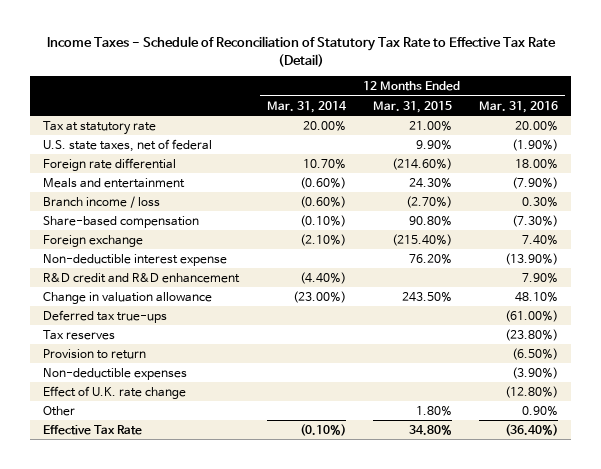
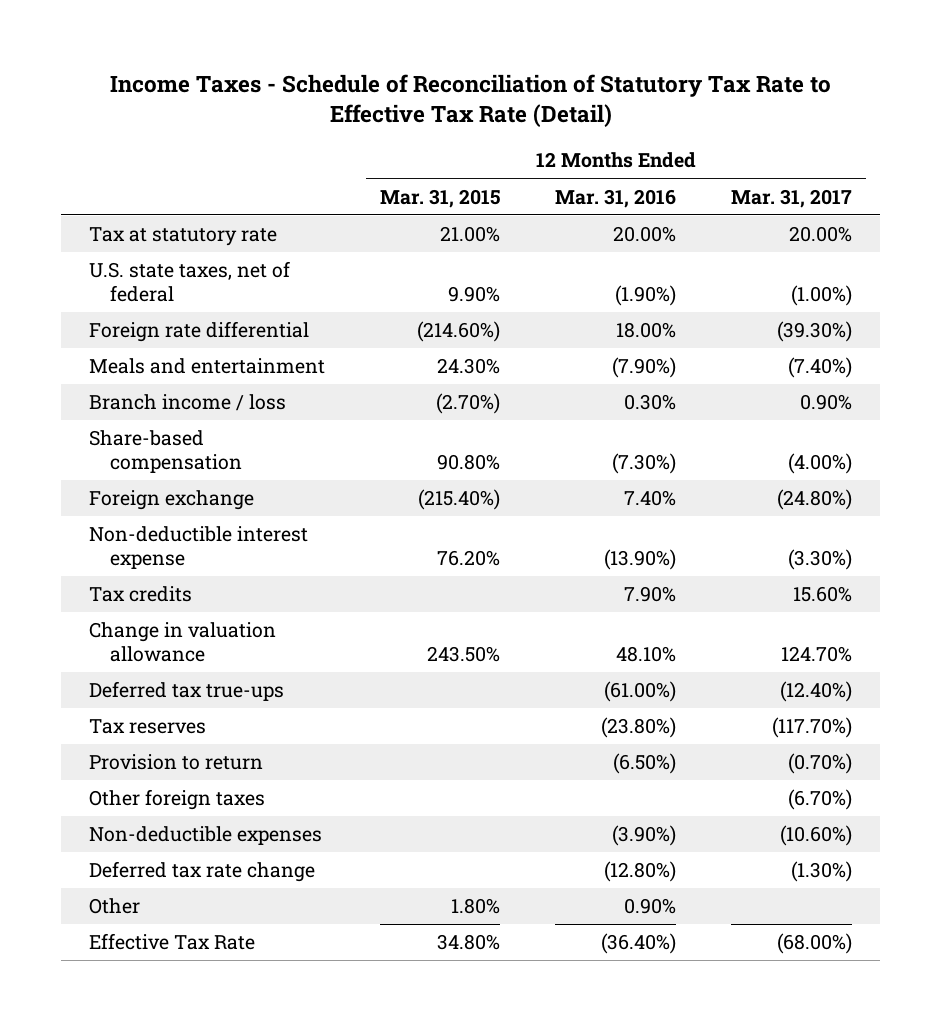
- | 12 Months Ended Mar. 31, 2014 | 12 Months Ended Mar. 31, 2015 | 12 Months Ended Mar. 31, 2016
+ | 12 Months Ended Mar. 31, 2015 | 12 Months Ended Mar. 31, 2016 | 12 Months Ended Mar. 31, 2017
- R&D credit and R&D enhancement | (4.40%) | | 7.90%
+ Tax credits | | 7.90% | 15.60%
+ Other foreign taxes | | | (6.70%)
- Effect of U.K. rate change | | | (12.80%)
+ Deferred tax rate change | | (12.80%) | (1.30%)

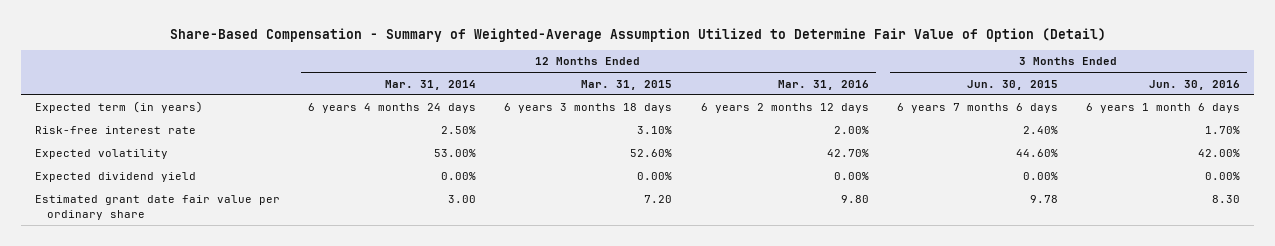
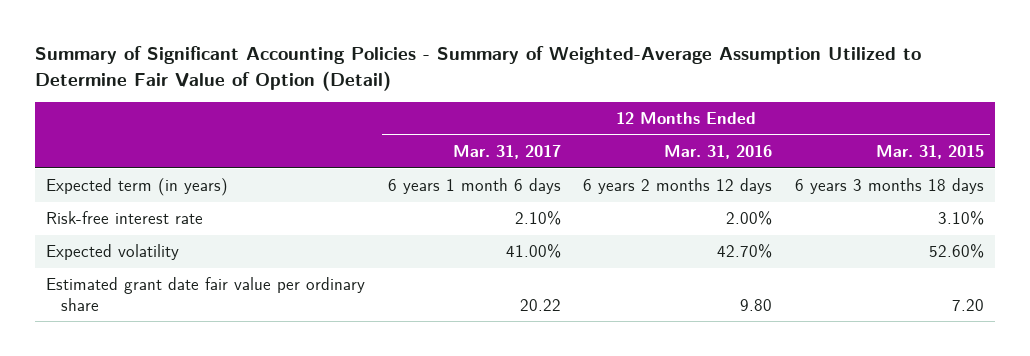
- Share-Based Compensation - Summary of Weighted-Average Assumption Utilized to Determine Fair Value of Option (Detail)
+ Summary of Significant Accounting Policies - Summary of Weighted-Average Assumption Utilized to Determine Fair Value of Option (Detail)
- | 12 Months Ended Mar. 31, 2014 | 12 Months Ended Mar. 31, 2015 | 12 Months Ended Mar. 31, 2016 | 3 Months Ended Jun. 30, 2015 | 3 Months Ended Jun. 30, 2016
+ | 12 Months Ended Mar. 31, 2017 | 12 Months Ended Mar. 31, 2016 | 12 Months Ended Mar. 31, 2015
- Expected dividend yield | 0.00% | 0.00% | 0.00% | 0.00% | 0.00%

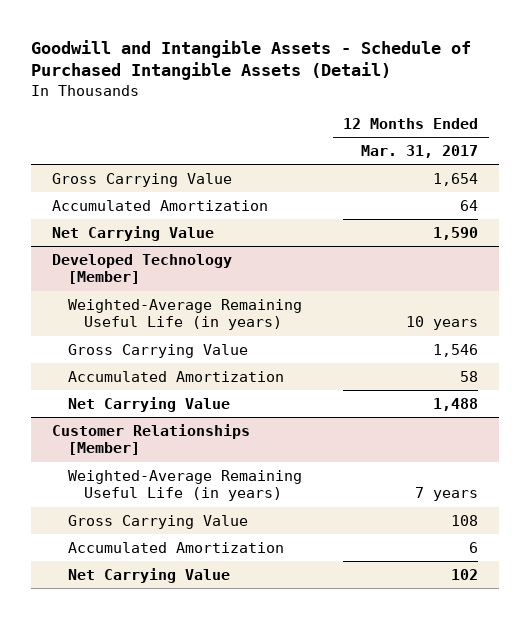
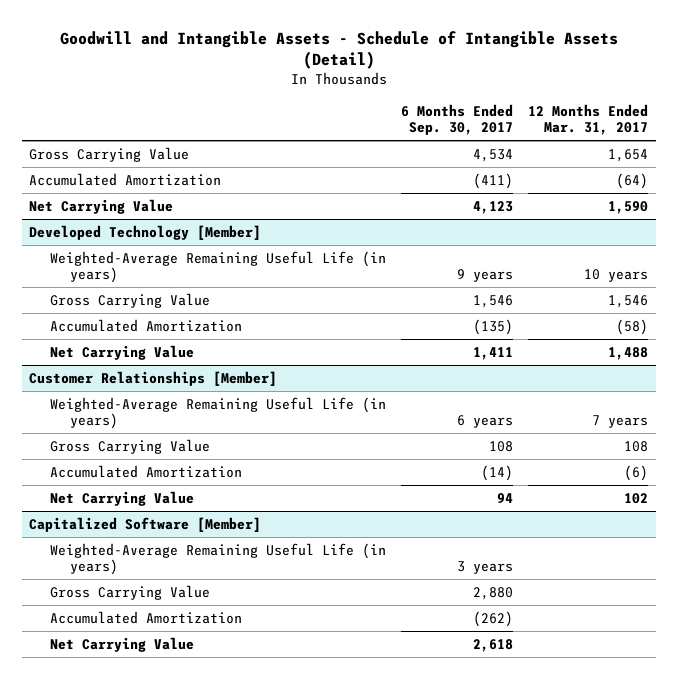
- Goodwill and Intangible Assets - Schedule of Purchased Intangible Assets (Detail)
+ Goodwill and Intangible Assets - Schedule of Intangible Assets (Detail)
- | 12 Months Ended Mar. 31, 2017
+ | 6 Months Ended Sep. 30, 2017 | 12 Months Ended Mar. 31, 2017
- Accumulated Amortization | 64
+ Accumulated Amortization | (411) | (64)
@ Developed Technology [Member]
- Accumulated Amortization | 58
+ Accumulated Amortization | (135) | (58)
@ Customer Relationships [Member]
- Accumulated Amortization | 6
+ Accumulated Amortization | (14) | (6)
+ Capitalized Software [Member]
+ Weighted-Average Remaining Useful Life (in years) | 3 years |
+ Gross Carrying Value | 2,880 |
+ Accumulated Amortization | (262) |
+ Net Carrying Value | 2,618 |

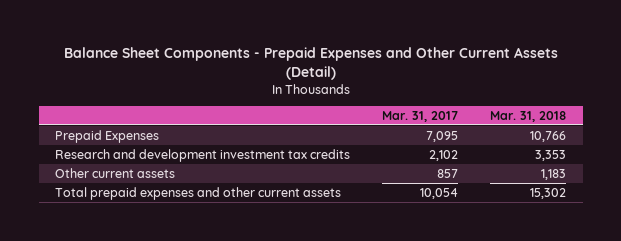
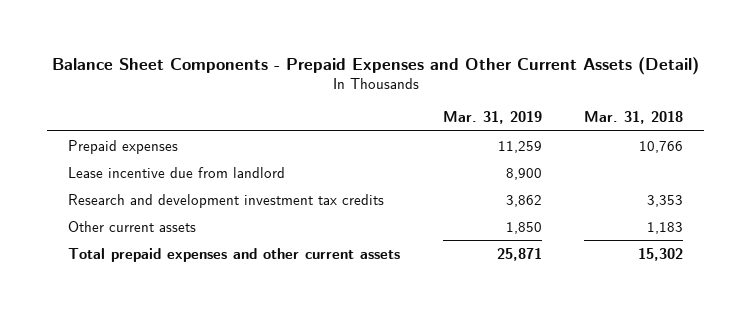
- | Mar. 31, 2017 | Mar. 31, 2018
+ | Mar. 31, 2019 | Mar. 31, 2018
- Prepaid Expenses | 7,095 | 10,766
+ Prepaid expenses | 11,259 | 10,766
+ Lease incentive due from landlord | 8,900 |

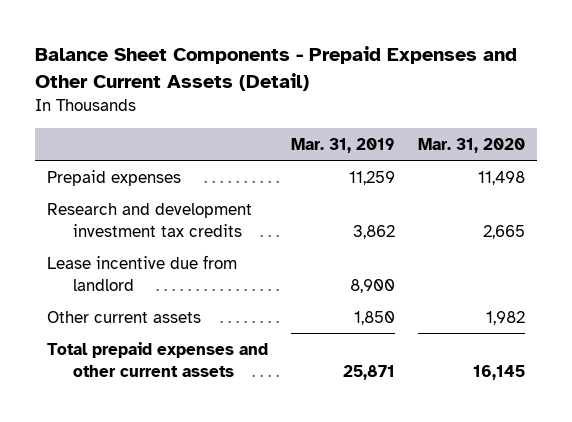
- | Mar. 31, 2019 | Mar. 31, 2018
+ | Mar. 31, 2019 | Mar. 31, 2020
moved down: Lease incentive due from landlord | 8,900 |

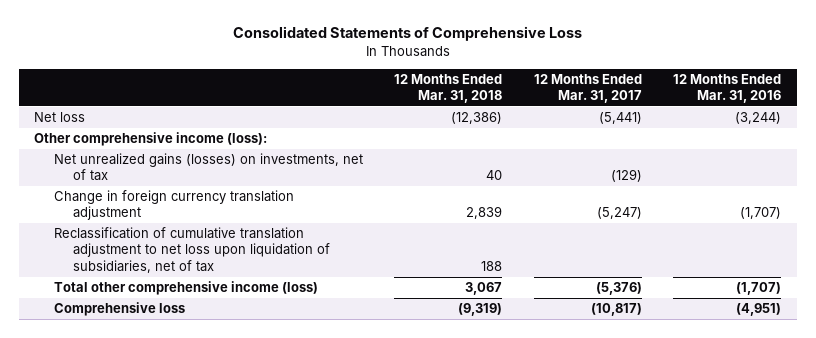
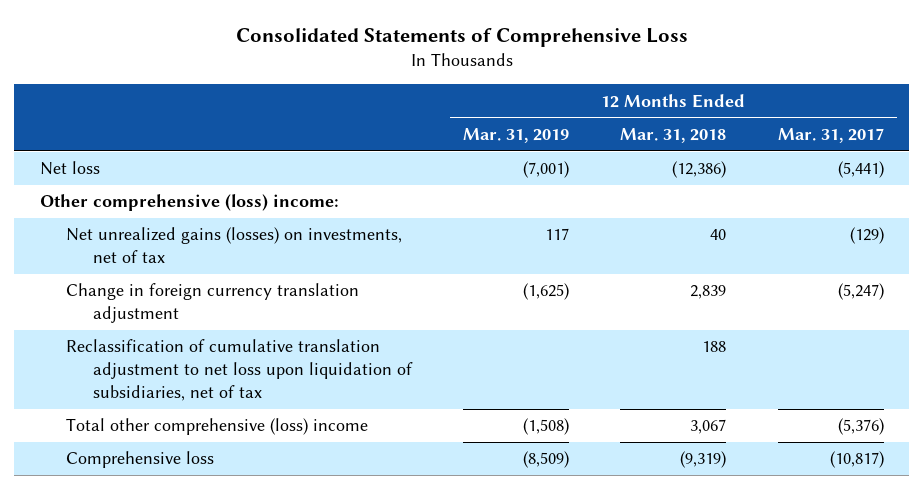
- | 12 Months Ended Mar. 31, 2018 | 12 Months Ended Mar. 31, 2017 | 12 Months Ended Mar. 31, 2016
+ | 12 Months Ended Mar. 31, 2019 | 12 Months Ended Mar. 31, 2018 | 12 Months Ended Mar. 31, 2017
- Other comprehensive income (loss):
+ Other comprehensive (loss) income:
- Total other comprehensive income (loss) | 3,067 | (5,376) | (1,707)
+ Total other comprehensive (loss) income | (1,508) | 3,067 | (5,376)

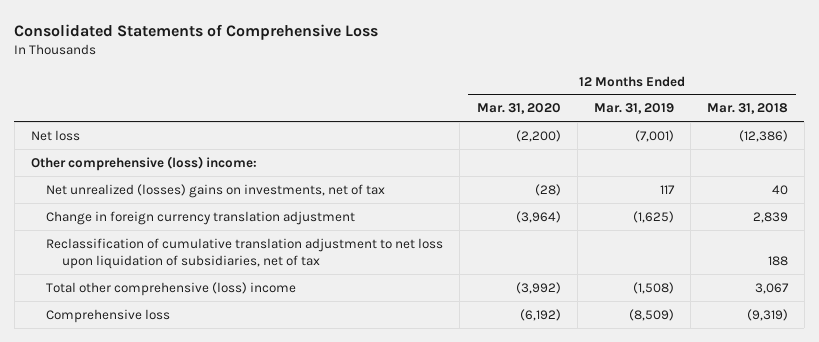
- | 12 Months Ended Mar. 31, 2019 | 12 Months Ended Mar. 31, 2018 | 12 Months Ended Mar. 31, 2017
+ | 12 Months Ended Mar. 31, 2020 | 12 Months Ended Mar. 31, 2019 | 12 Months Ended Mar. 31, 2018
- Net unrealized gains (losses) on investments, net of tax | 117 | 40 | (129)
+ Net unrealized (losses) gains on investments, net of tax | (28) | 117 | 40

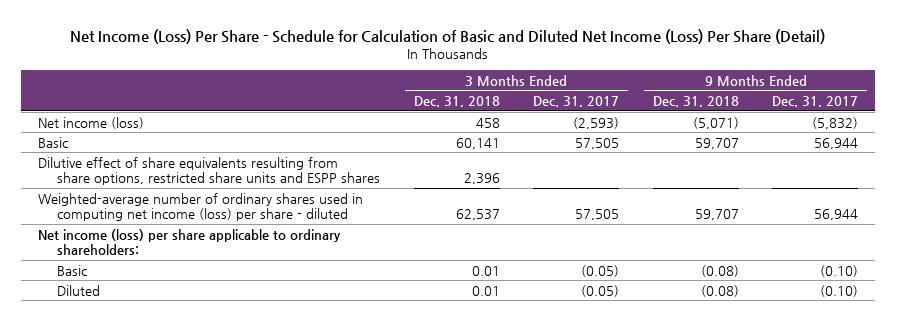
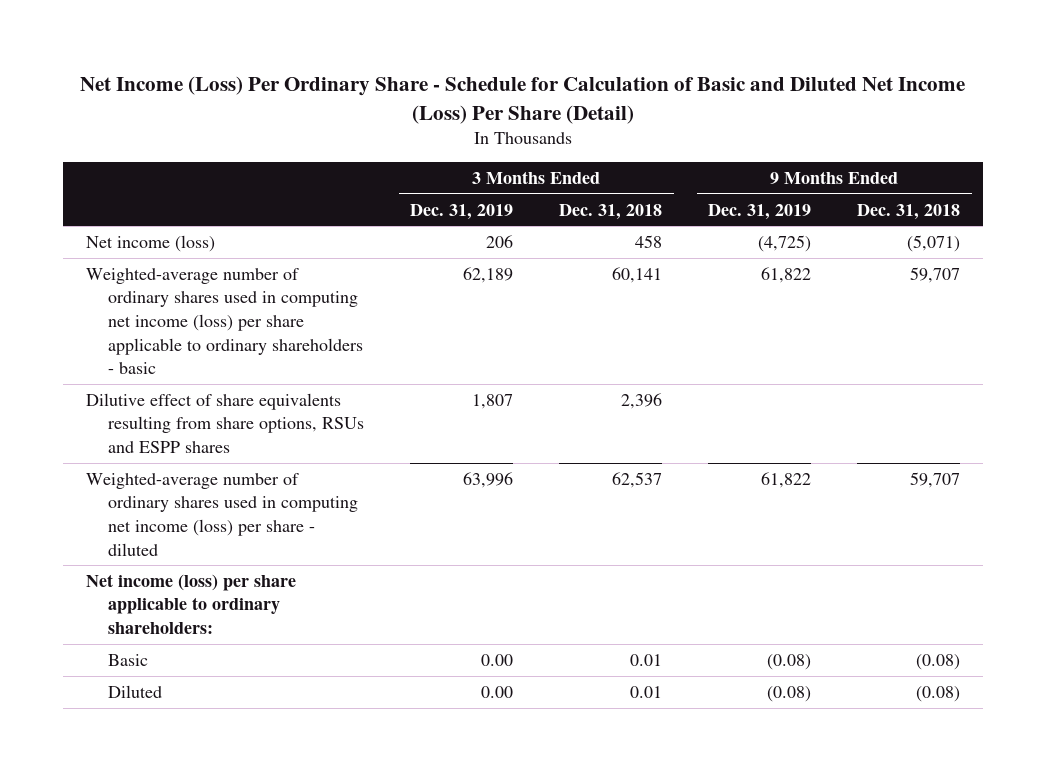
- Net Income (Loss) Per Share - Schedule for Calculation of Basic and Diluted Net Income (Loss) Per Share (Detail)
+ Net Income (Loss) Per Ordinary Share - Schedule for Calculation of Basic and Diluted Net Income (Loss) Per Share (Detail)
- | 3 Months Ended Dec. 31, 2018 | 3 Months Ended Dec. 31, 2017 | 9 Months Ended Dec. 31, 2018 | 9 Months Ended Dec. 31, 2017
+ | 3 Months Ended Dec. 31, 2019 | 3 Months Ended Dec. 31, 2018 | 9 Months Ended Dec. 31, 2019 | 9 Months Ended Dec. 31, 2018
- Basic | 60,141 | 57,505 | 59,707 | 56,944
- Dilutive effect of share equivalents resulting from share options, restricted share units and ESPP shares | 2,396 | | |
+ Weighted-average number of ordinary shares used in computing net income (loss) per share applicable to ordinary shareholders - basic | 62,189 | 60,141 | 61,822 | 59,707
+ Dilutive effect of share equivalents resulting from share options, RSUs and ESPP shares | 1,807 | 2,396 | |

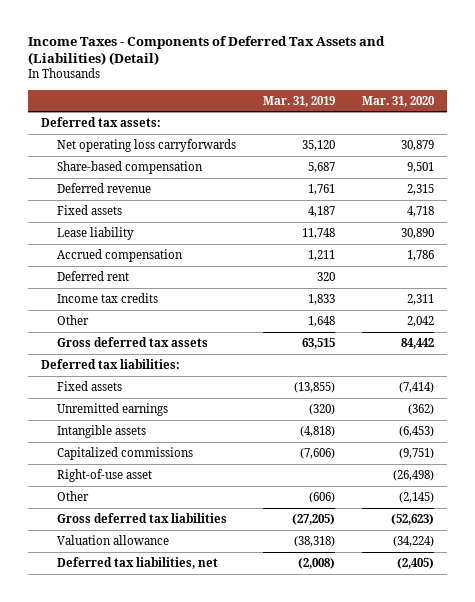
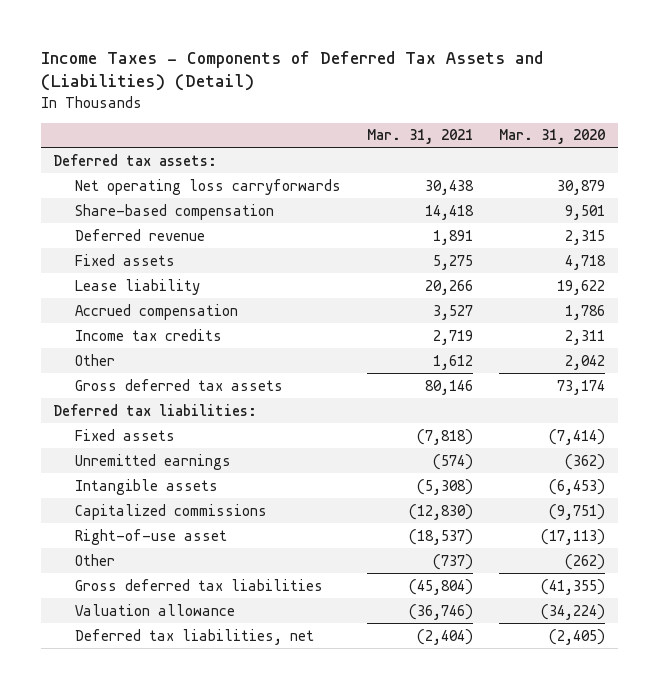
- | Mar. 31, 2019 | Mar. 31, 2020
+ | Mar. 31, 2021 | Mar. 31, 2020
- Lease liability | 11,748 | 30,890
+ Lease liability | 20,266 | 19,622
- Deferred rent | 320 |
- Gross deferred tax assets | 63,515 | 84,442
+ Gross deferred tax assets | 80,146 | 73,174
- Right-of-use asset | | (26,498)
- Other | (606) | (2,145)
- Gross deferred tax liabilities | (27,205) | (52,623)
+ Right-of-use asset | (18,537) | (17,113)
+ Other | (737) | (262)
+ Gross deferred tax liabilities | (45,804) | (41,355)

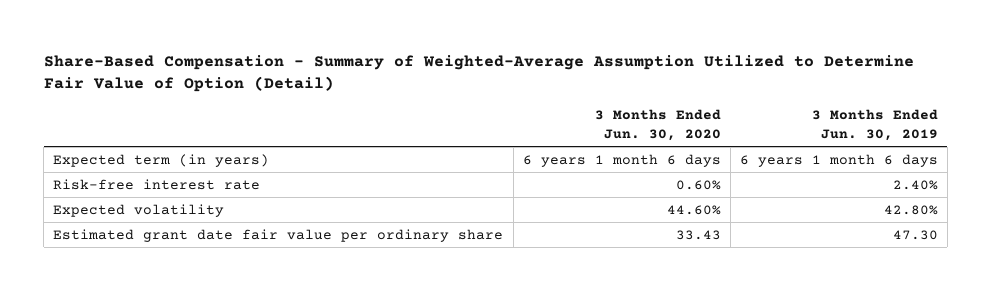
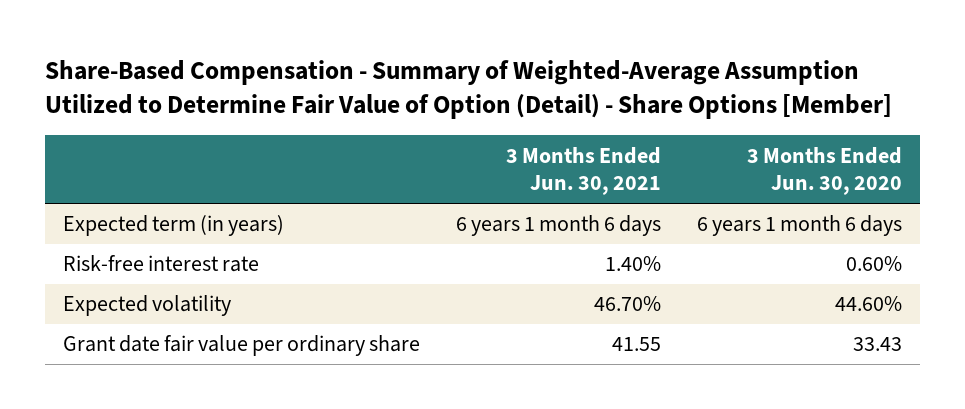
- Share-Based Compensation - Summary of Weighted-Average Assumption Utilized to Determine Fair Value of Option (Detail)
+ Share-Based Compensation - Summary of Weighted-Average Assumption Utilized to Determine Fair Value of Option (Detail) - Share Options [Member]
- | 3 Months Ended Jun. 30, 2020 | 3 Months Ended Jun. 30, 2019
+ | 3 Months Ended Jun. 30, 2021 | 3 Months Ended Jun. 30, 2020
- Estimated grant date fair value per ordinary share | 33.43 | 47.30
+ Grant date fair value per ordinary share | 41.55 | 33.43

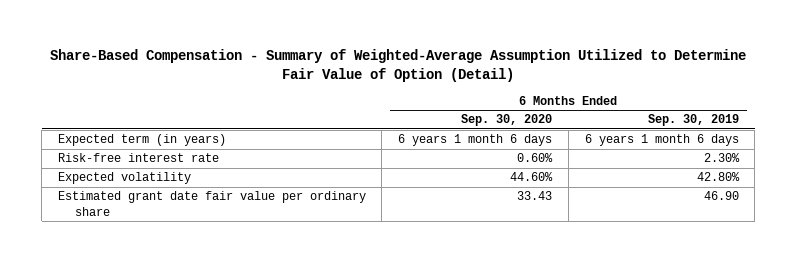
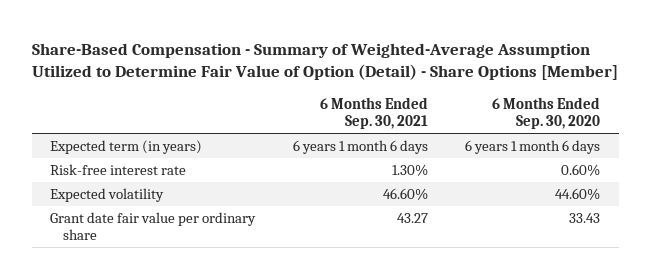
- Share-Based Compensation - Summary of Weighted-Average Assumption Utilized to Determine Fair Value of Option (Detail)
+ Share-Based Compensation - Summary of Weighted-Average Assumption Utilized to Determine Fair Value of Option (Detail) - Share Options [Member]
- | 6 Months Ended Sep. 30, 2020 | 6 Months Ended Sep. 30, 2019
+ | 6 Months Ended Sep. 30, 2021 | 6 Months Ended Sep. 30, 2020
- Estimated grant date fair value per ordinary share | 33.43 | 46.90
+ Grant date fair value per ordinary share | 43.27 | 33.43

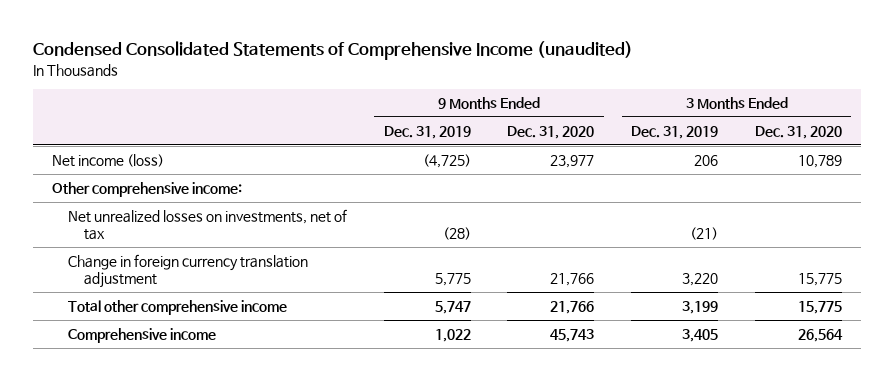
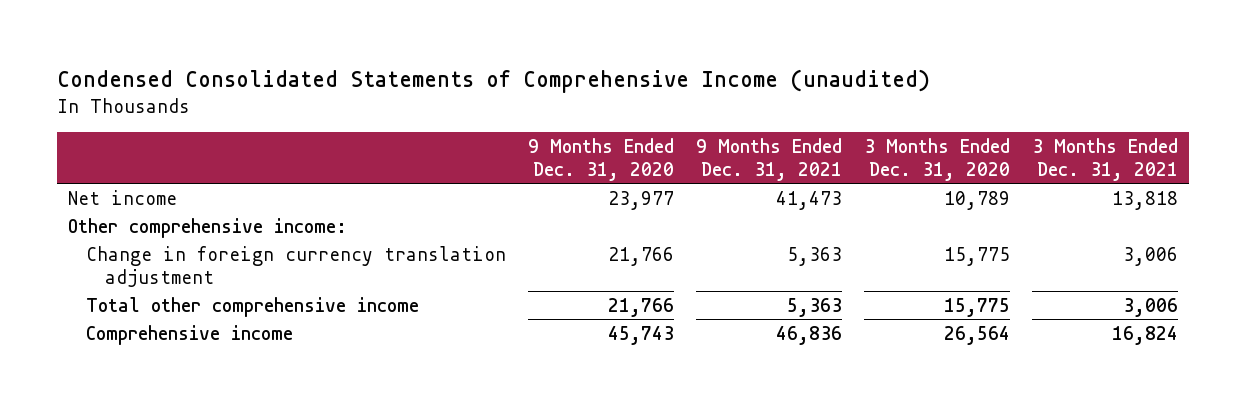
- | 9 Months Ended Dec. 31, 2019 | 9 Months Ended Dec. 31, 2020 | 3 Months Ended Dec. 31, 2019 | 3 Months Ended Dec. 31, 2020
+ | 9 Months Ended Dec. 31, 2020 | 9 Months Ended Dec. 31, 2021 | 3 Months Ended Dec. 31, 2020 | 3 Months Ended Dec. 31, 2021
- Net income (loss) | (4,725) | 23,977 | 206 | 10,789
+ Net income | 23,977 | 41,473 | 10,789 | 13,818
- Net unrealized losses on investments, net of tax | (28) | | (21) |

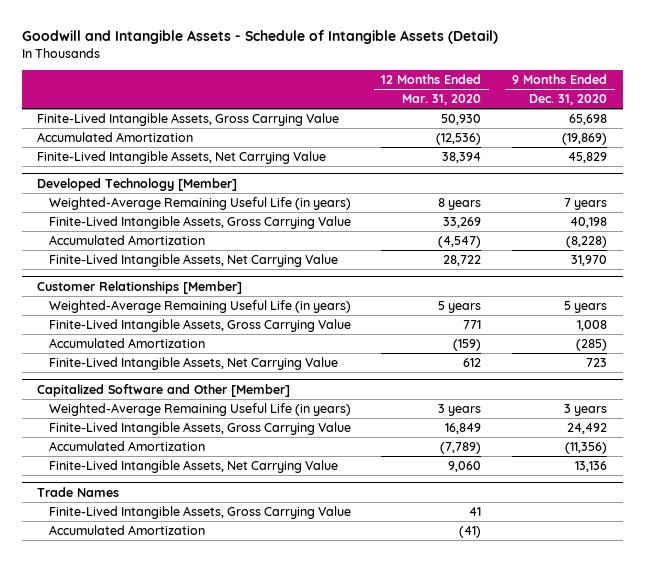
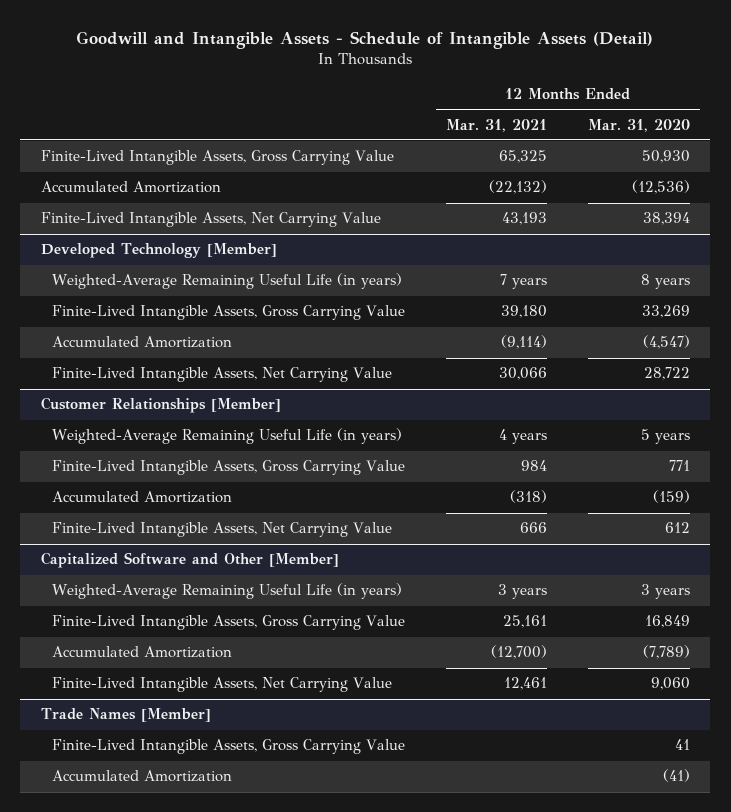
- | 12 Months Ended Mar. 31, 2020 | 9 Months Ended Dec. 31, 2020
+ | 12 Months Ended Mar. 31, 2021 | 12 Months Ended Mar. 31, 2020
- Trade Names
+ Trade Names [Member]

